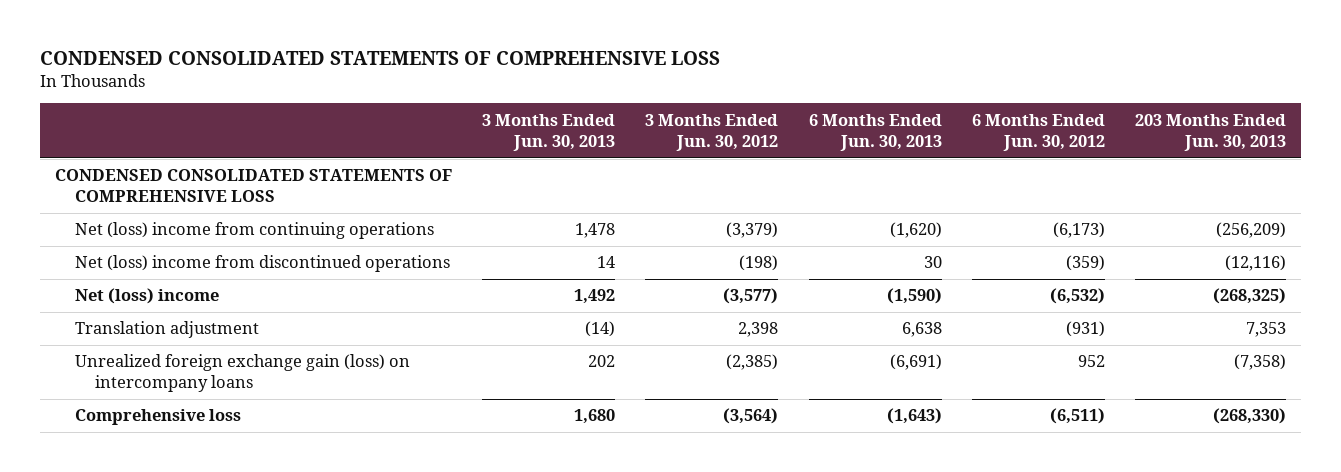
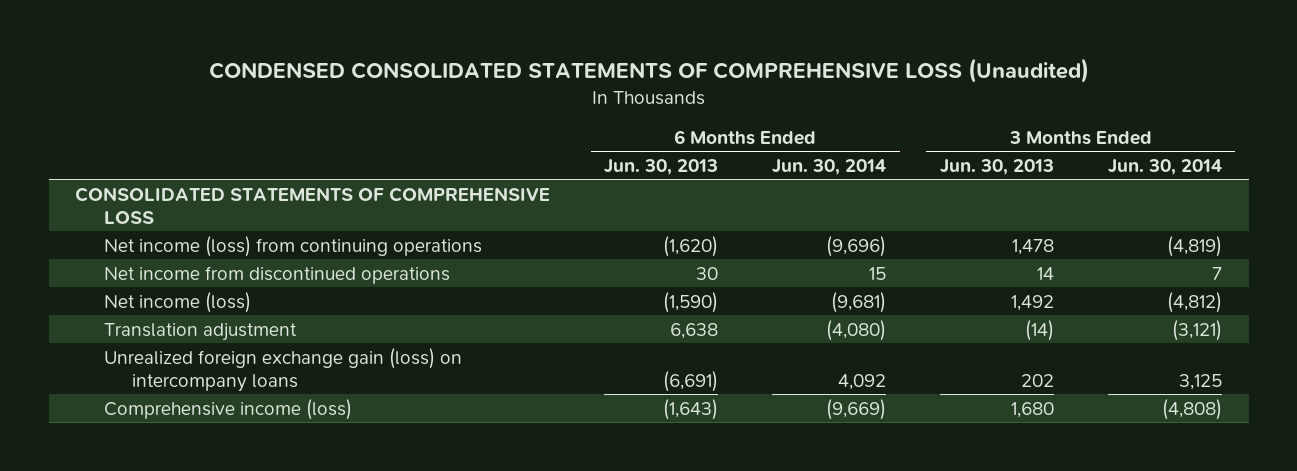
- CONDENSED CONSOLIDATED STATEMENTS OF COMPREHENSIVE LOSS
+ CONDENSED CONSOLIDATED STATEMENTS OF COMPREHENSIVE LOSS (Unaudited)
- | 3 Months Ended Jun. 30, 2013 | 3 Months Ended Jun. 30, 2012 | 6 Months Ended Jun. 30, 2013 | 6 Months Ended Jun. 30, 2012 | 203 Months Ended Jun. 30, 2013
+ | 6 Months Ended Jun. 30, 2013 | 6 Months Ended Jun. 30, 2014 | 3 Months Ended Jun. 30, 2013 | 3 Months Ended Jun. 30, 2014
- CONDENSED CONSOLIDATED STATEMENTS OF COMPREHENSIVE LOSS
- Net (loss) income from continuing operations | 1,478 | (3,379) | (1,620) | (6,173) | (256,209)
- Net (loss) income from discontinued operations | 14 | (198) | 30 | (359) | (12,116)
- Net (loss) income | 1,492 | (3,577) | (1,590) | (6,532) | (268,325)
+ CONSOLIDATED STATEMENTS OF COMPREHENSIVE LOSS
+ Net income (loss) from continuing operations | (1,620) | (9,696) | 1,478 | (4,819)
+ Net income from discontinued operations | 30 | 15 | 14 | 7
+ Net income (loss) | (1,590) | (9,681) | 1,492 | (4,812)
- Comprehensive loss | 1,680 | (3,564) | (1,643) | (6,511) | (268,330)
+ Comprehensive income (loss) | (1,643) | (9,669) | 1,680 | (4,808)

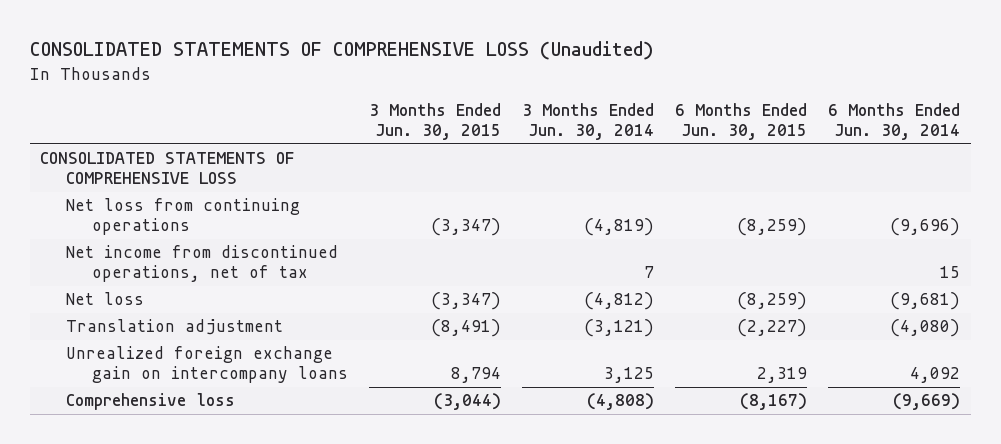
- CONDENSED CONSOLIDATED STATEMENTS OF COMPREHENSIVE LOSS (Unaudited)
+ CONSOLIDATED STATEMENTS OF COMPREHENSIVE LOSS (Unaudited)
- | 6 Months Ended Jun. 30, 2013 | 6 Months Ended Jun. 30, 2014 | 3 Months Ended Jun. 30, 2013 | 3 Months Ended Jun. 30, 2014
+ | 3 Months Ended Jun. 30, 2015 | 3 Months Ended Jun. 30, 2014 | 6 Months Ended Jun. 30, 2015 | 6 Months Ended Jun. 30, 2014
- Net income (loss) from continuing operations | (1,620) | (9,696) | 1,478 | (4,819)
- Net income from discontinued operations | 30 | 15 | 14 | 7
- Net income (loss) | (1,590) | (9,681) | 1,492 | (4,812)
+ Net loss from continuing operations | (3,347) | (4,819) | (8,259) | (9,696)
+ Net income from discontinued operations, net of tax | | 7 | | 15
+ Net loss | (3,347) | (4,812) | (8,259) | (9,681)
- Unrealized foreign exchange gain (loss) on intercompany loans | (6,691) | 4,092 | 202 | 3,125
- Comprehensive income (loss) | (1,643) | (9,669) | 1,680 | (4,808)
+ Unrealized foreign exchange gain on intercompany loans | 8,794 | 3,125 | 2,319 | 4,092
+ Comprehensive loss | (3,044) | (4,808) | (8,167) | (9,669)

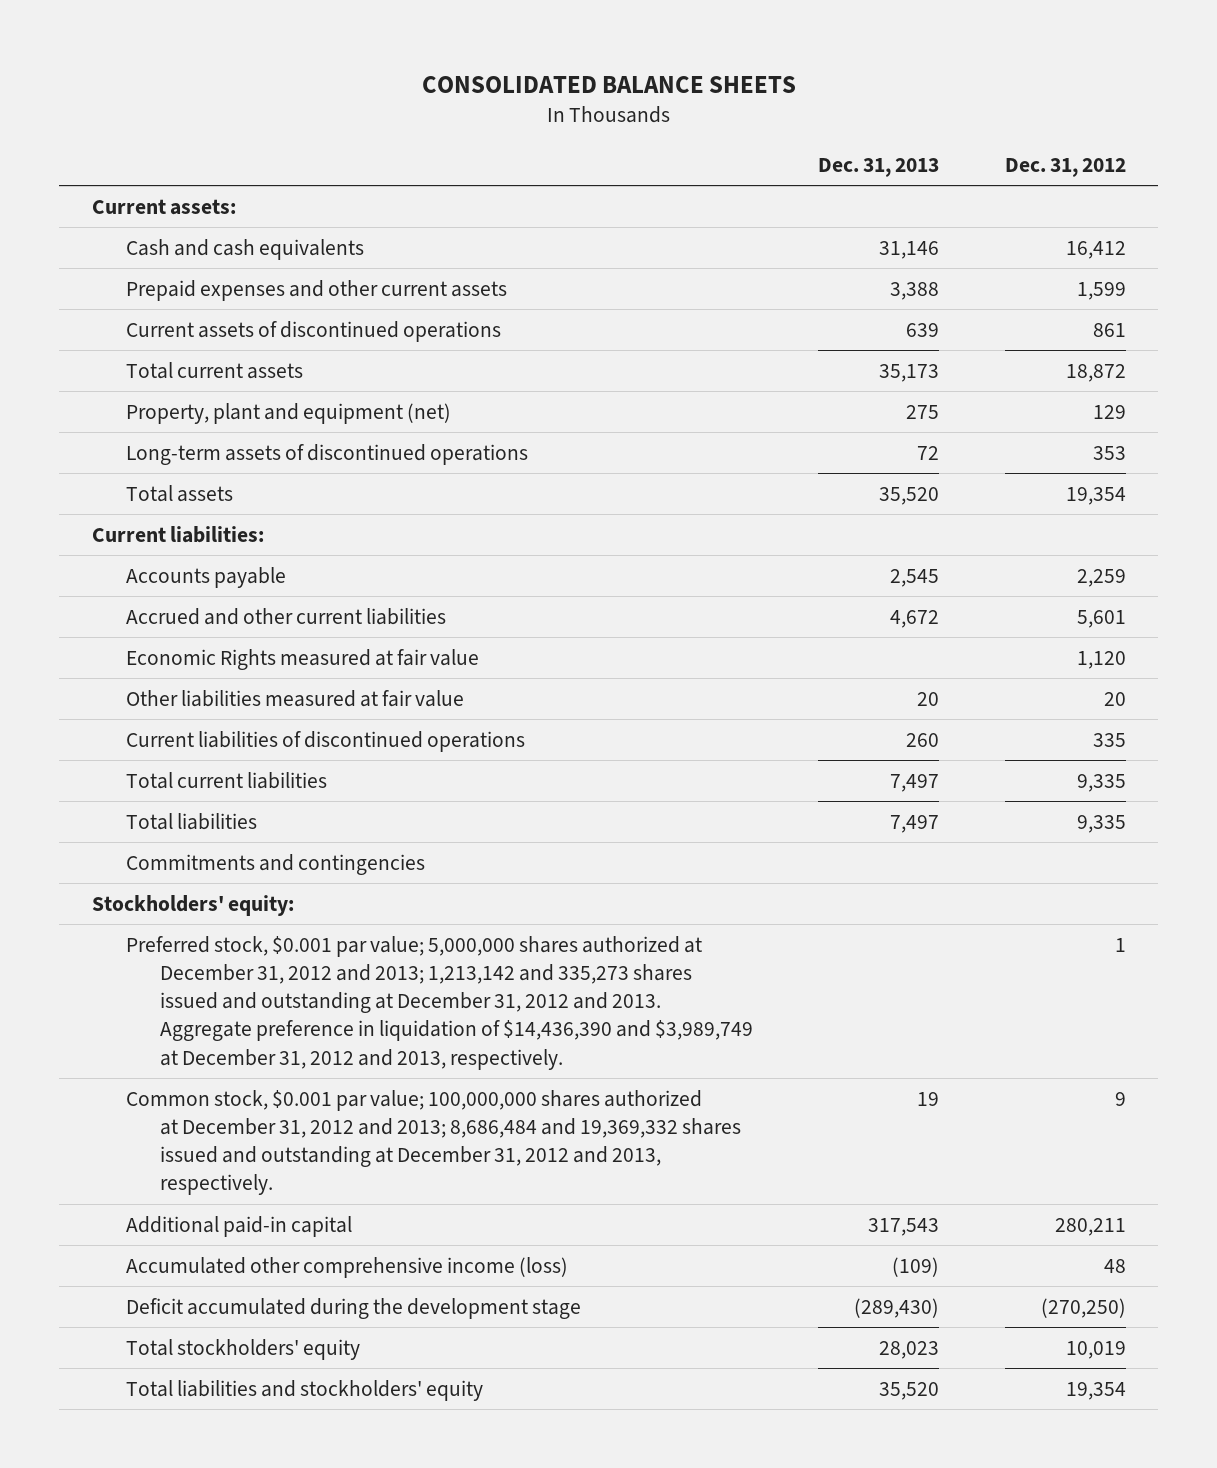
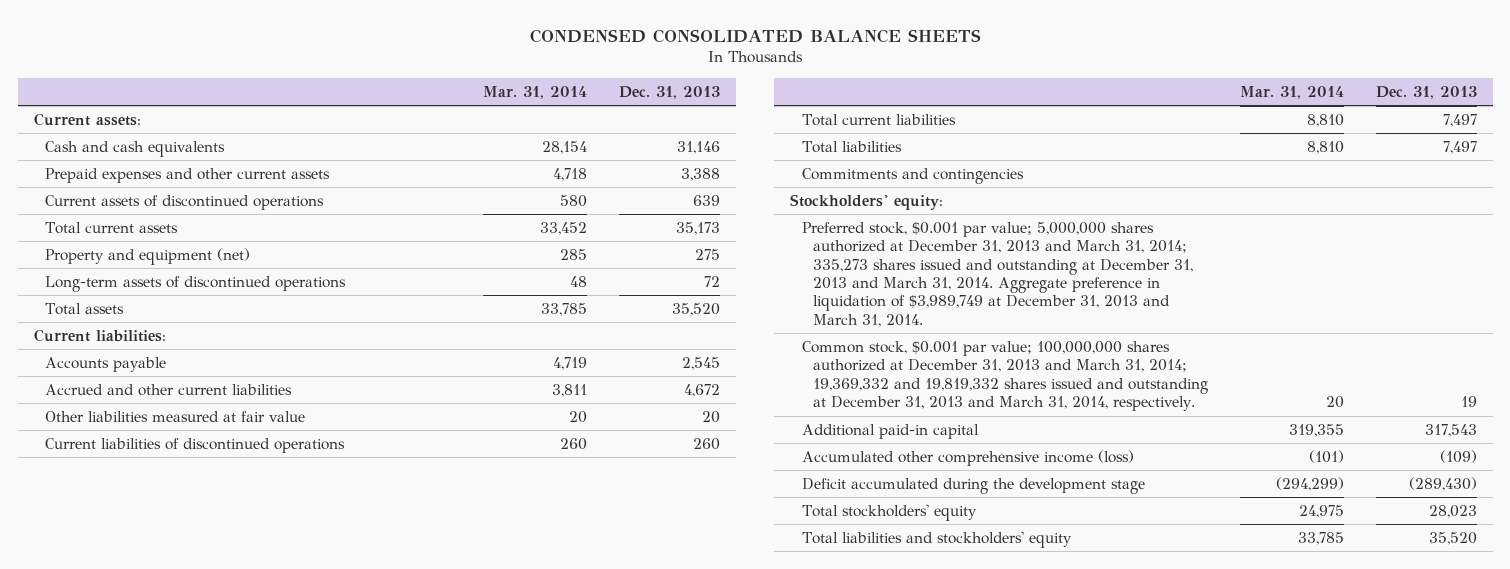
- CONSOLIDATED BALANCE SHEETS
+ CONDENSED CONSOLIDATED BALANCE SHEETS
- | Dec. 31, 2013 | Dec. 31, 2012
+ | Mar. 31, 2014 | Dec. 31, 2013
- Property, plant and equipment (net) | 275 | 129
+ Property and equipment (net) | 285 | 275
- Economic Rights measured at fair value | | 1,120
- Preferred stock, $0.001 par value; 5,000,000 shares authorized at December 31, 2012 and 2013; 1,213,142 and 335,273 shares issued and outstanding at December 31, 2012 and 2013. Aggregate preference in liquidation of $14,436,390 and $3,989,749 at December 31, 2012 and 2013, respectively. | | 1
- Common stock, $0.001 par value; 100,000,000 shares authorized at December 31, 2012 and 2013; 8,686,484 and 19,369,332 shares issued and outstanding at December 31, 2012 and 2013, respectively. | 19 | 9
+ Preferred stock, $0.001 par value; 5,000,000 shares authorized at December 31, 2013 and March 31, 2014; 335,273 shares issued and outstanding at December 31, 2013 and March 31, 2014. Aggregate preference in liquidation of $3,989,749 at December 31, 2013 and March 31, 2014.
+ Common stock, $0.001 par value; 100,000,000 shares authorized at December 31, 2013 and March 31, 2014; 19,369,332 and 19,819,332 shares issued and outstanding at December 31, 2013 and March 31, 2014, respectively. | 20 | 19

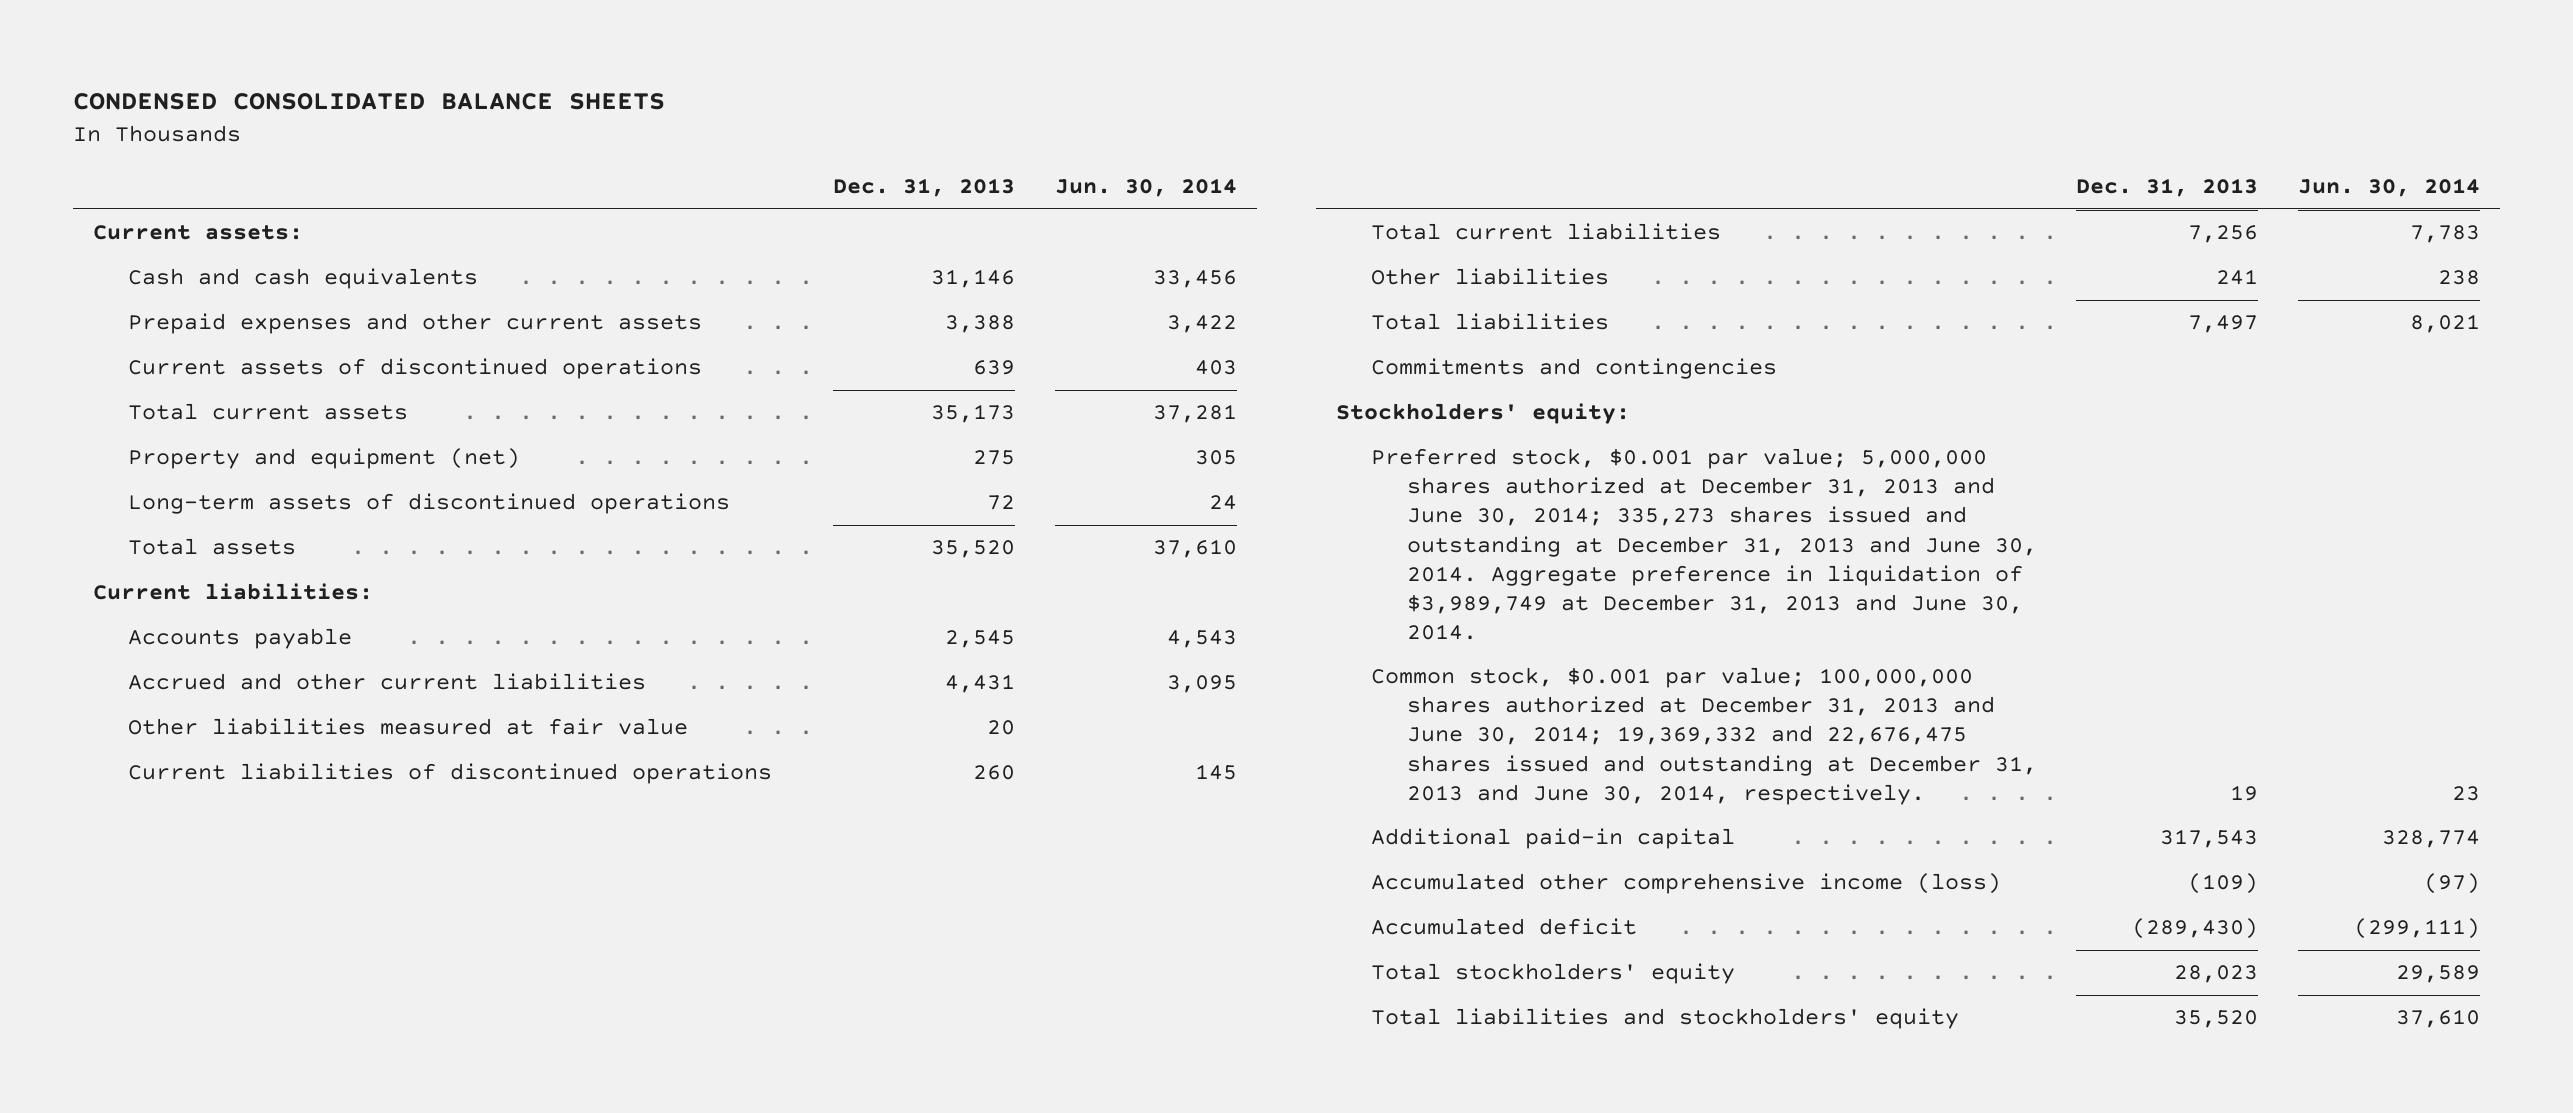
- | Mar. 31, 2014 | Dec. 31, 2013
+ | Dec. 31, 2013 | Jun. 30, 2014
- Accrued and other current liabilities | 3,811 | 4,672
+ Accrued and other current liabilities | 4,431 | 3,095
- Total current liabilities | 8,810 | 7,497
+ Total current liabilities | 7,256 | 7,783
+ Other liabilities | 241 | 238
- Preferred stock, $0.001 par value; 5,000,000 shares authorized at December 31, 2013 and March 31, 2014; 335,273 shares issued and outstanding at December 31, 2013 and March 31, 2014. Aggregate preference in liquidation of $3,989,749 at December 31, 2013 and March 31, 2014.
- Common stock, $0.001 par value; 100,000,000 shares authorized at December 31, 2013 and March 31, 2014; 19,369,332 and 19,819,332 shares issued and outstanding at December 31, 2013 and March 31, 2014, respectively. | 20 | 19
+ Preferred stock, $0.001 par value; 5,000,000 shares authorized at December 31, 2013 and June 30, 2014; 335,273 shares issued and outstanding at December 31, 2013 and June 30, 2014. Aggregate preference in liquidation of $3,989,749 at December 31, 2013 and June 30, 2014.
+ Common stock, $0.001 par value; 100,000,000 shares authorized at December 31, 2013 and June 30, 2014; 19,369,332 and 22,676,475 shares issued and outstanding at December 31, 2013 and June 30, 2014, respectively. | 19 | 23
- Deficit accumulated during the development stage | (294,299) | (289,430)
+ Accumulated deficit | (289,430) | (299,111)

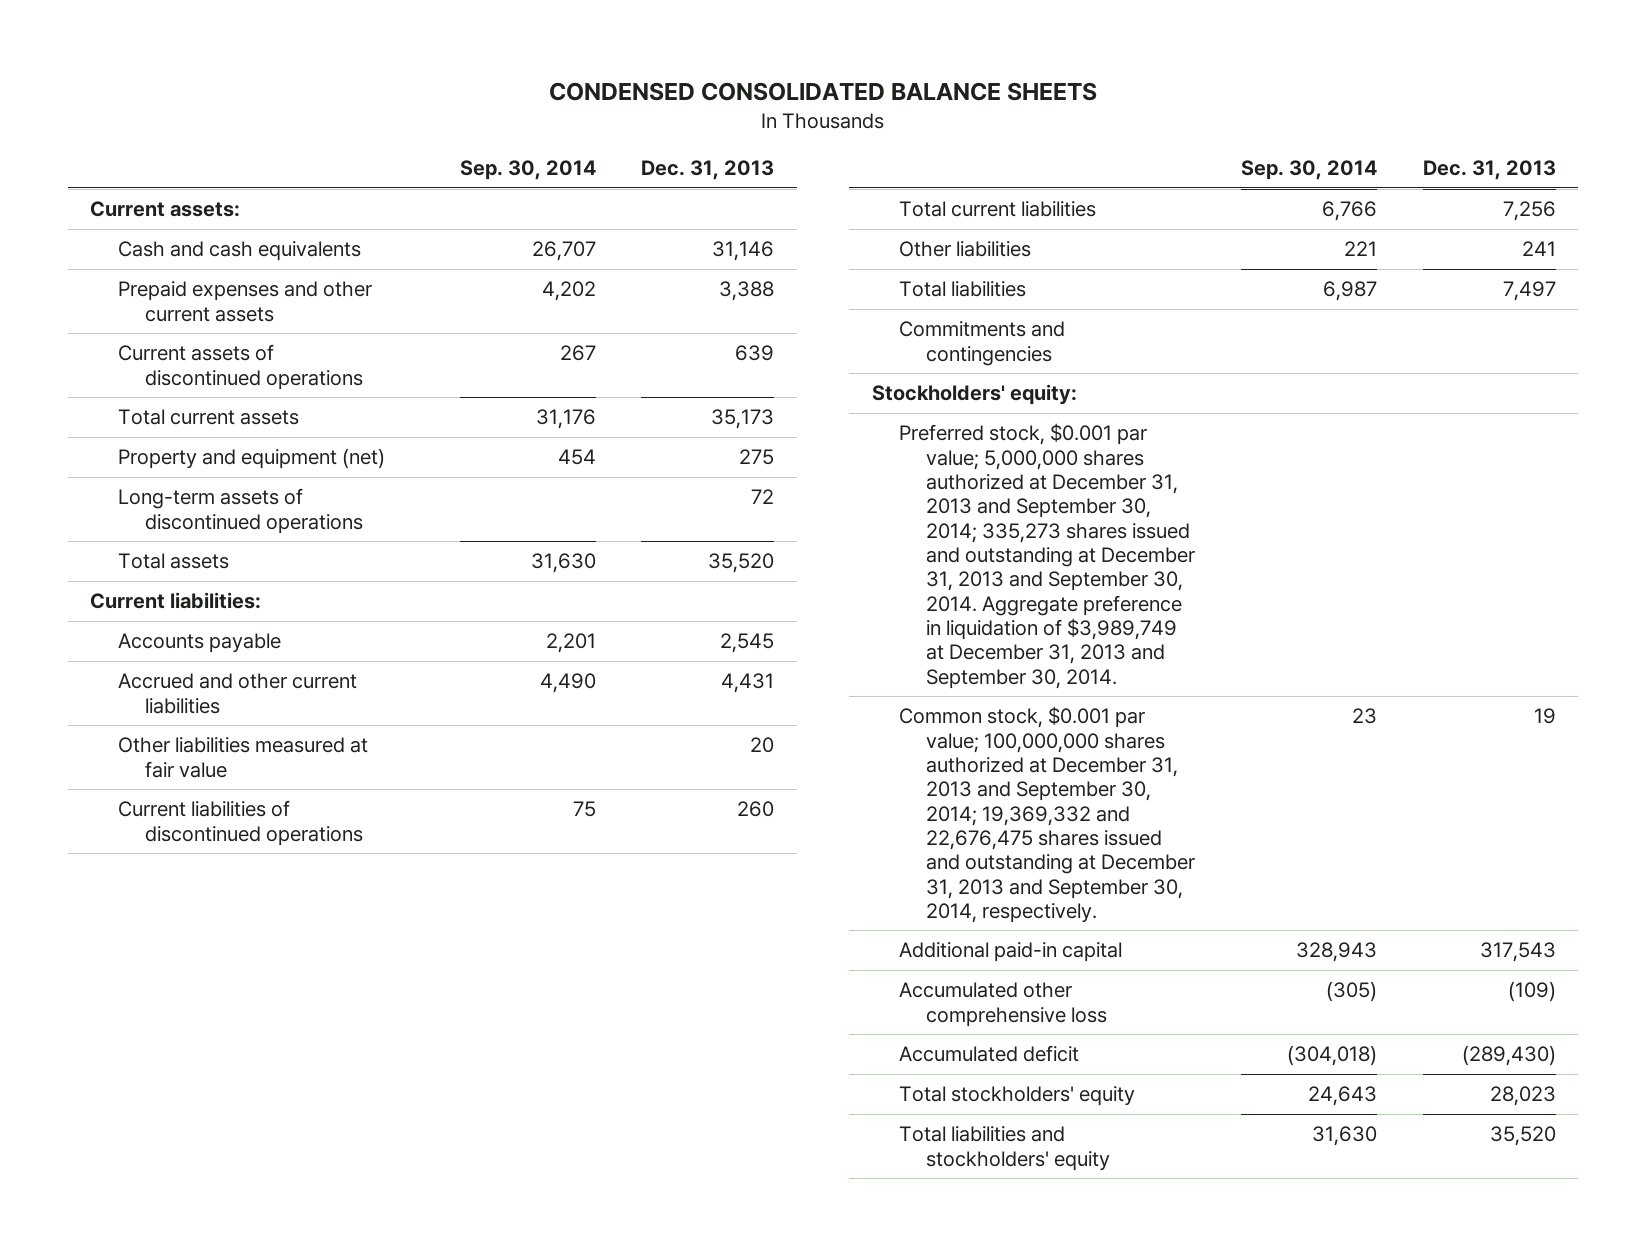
- | Dec. 31, 2013 | Jun. 30, 2014
+ | Sep. 30, 2014 | Dec. 31, 2013
- Preferred stock, $0.001 par value; 5,000,000 shares authorized at December 31, 2013 and June 30, 2014; 335,273 shares issued and outstanding at December 31, 2013 and June 30, 2014. Aggregate preference in liquidation of $3,989,749 at December 31, 2013 and June 30, 2014.
- Common stock, $0.001 par value; 100,000,000 shares authorized at December 31, 2013 and June 30, 2014; 19,369,332 and 22,676,475 shares issued and outstanding at December 31, 2013 and June 30, 2014, respectively. | 19 | 23
+ Preferred stock, $0.001 par value; 5,000,000 shares authorized at December 31, 2013 and September 30, 2014; 335,273 shares issued and outstanding at December 31, 2013 and September 30, 2014. Aggregate preference in liquidation of $3,989,749 at December 31, 2013 and September 30, 2014.
+ Common stock, $0.001 par value; 100,000,000 shares authorized at December 31, 2013 and September 30, 2014; 19,369,332 and 22,676,475 shares issued and outstanding at December 31, 2013 and September 30, 2014, respectively. | 23 | 19
- Accumulated other comprehensive income (loss) | (109) | (97)
+ Accumulated other comprehensive loss | (305) | (109)

